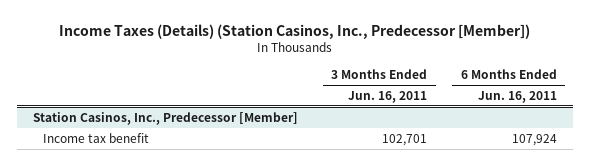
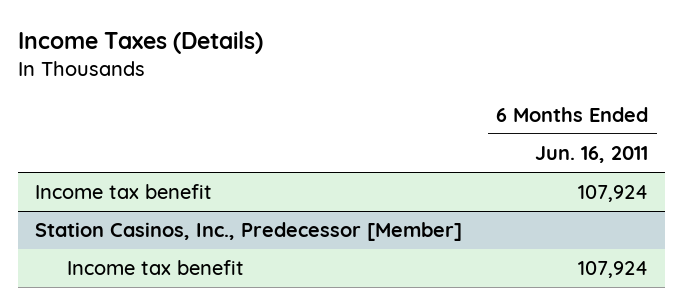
- Income Taxes (Details) (Station Casinos, Inc., Predecessor [Member])
+ Income Taxes (Details)
- | 3 Months Ended Jun. 16, 2011 | 6 Months Ended Jun. 16, 2011
+ | 6 Months Ended Jun. 16, 2011
+ Income tax benefit | 107,924

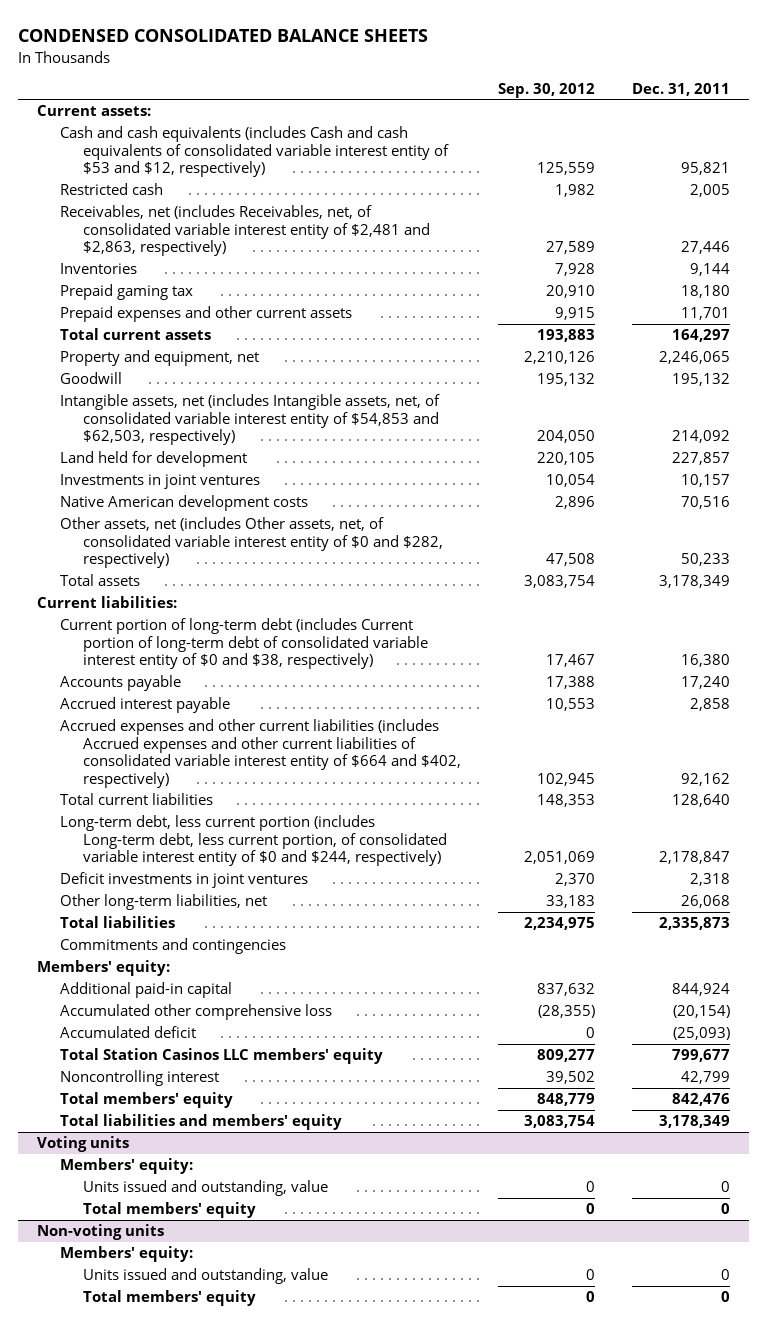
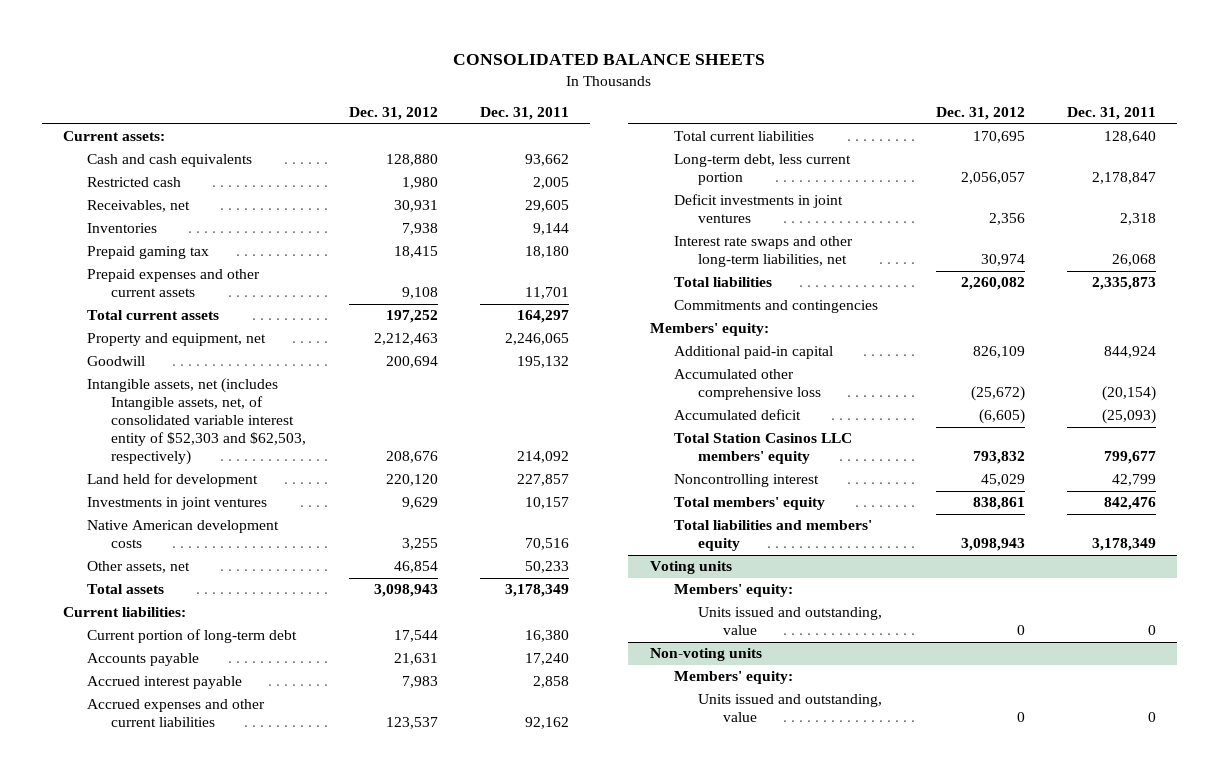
- CONDENSED CONSOLIDATED BALANCE SHEETS
+ CONSOLIDATED BALANCE SHEETS
- | Sep. 30, 2012 | Dec. 31, 2011
+ | Dec. 31, 2012 | Dec. 31, 2011
- Cash and cash equivalents (includes Cash and cash equivalents of consolidated variable interest entity of $53 and $12, respectively) | 125,559 | 95,821
+ Cash and cash equivalents | 128,880 | 93,662
- Receivables, net (includes Receivables, net, of consolidated variable interest entity of $2,481 and $2,863, respectively) | 27,589 | 27,446
+ Receivables, net | 30,931 | 29,605
- Intangible assets, net (includes Intangible assets, net, of consolidated variable interest entity of $54,853 and $62,503, respectively) | 204,050 | 214,092
+ Intangible assets, net (includes Intangible assets, net, of consolidated variable interest entity of $52,303 and $62,503, respectively) | 208,676 | 214,092
- Other assets, net (includes Other assets, net, of consolidated variable interest entity of $0 and $282, respectively) | 47,508 | 50,233
+ Other assets, net | 46,854 | 50,233
- Current portion of long-term debt (includes Current portion of long-term debt of consolidated variable interest entity of $0 and $38, respectively) | 17,467 | 16,380
+ Current portion of long-term debt | 17,544 | 16,380
- Accrued expenses and other current liabilities (includes Accrued expenses and other current liabilities of consolidated variable interest entity of $664 and $402, respectively) | 102,945 | 92,162
+ Accrued expenses and other current liabilities | 123,537 | 92,162
- Long-term debt, less current portion (includes Long-term debt, less current portion, of consolidated variable interest entity of $0 and $244, respectively) | 2,051,069 | 2,178,847
+ Long-term debt, less current portion | 2,056,057 | 2,178,847
- Other long-term liabilities, net | 33,183 | 26,068
+ Interest rate swaps and other long-term liabilities, net | 30,974 | 26,068
@ Voting units
- Total members' equity | 0 | 0
@ Non-voting units
- Total members' equity | 0 | 0

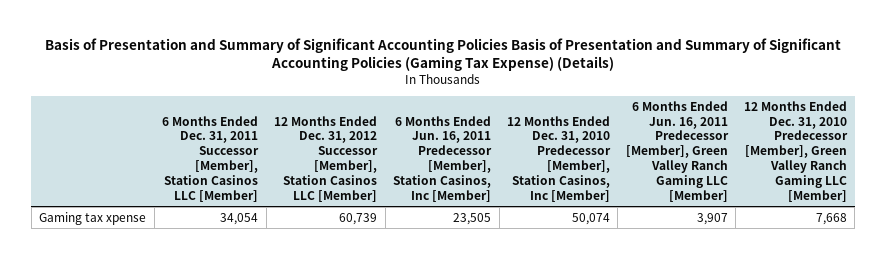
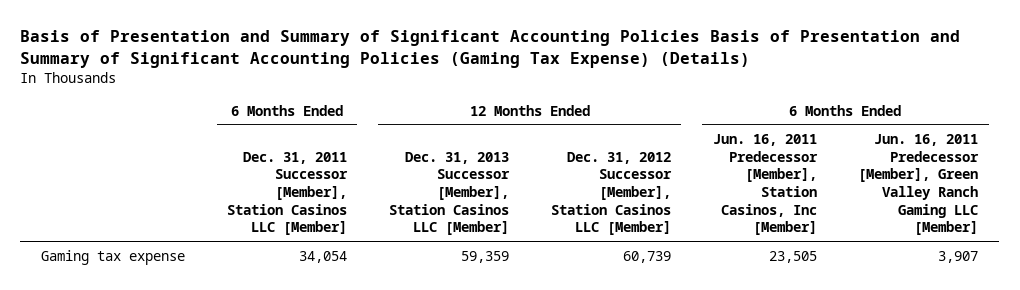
- | 6 Months Ended Dec. 31, 2011 Successor [Member], Station Casinos LLC [Member] | 12 Months Ended Dec. 31, 2012 Successor [Member], Station Casinos LLC [Member] | 6 Months Ended Jun. 16, 2011 Predecessor [Member], Station Casinos, Inc [Member] | 12 Months Ended Dec. 31, 2010 Predecessor [Member], Station Casinos, Inc [Member] | 6 Months Ended Jun. 16, 2011 Predecessor [Member], Green Valley Ranch Gaming LLC [Member] | 12 Months Ended Dec. 31, 2010 Predecessor [Member], Green Valley Ranch Gaming LLC [Member]
+ | 6 Months Ended Dec. 31, 2011 Successor [Member], Station Casinos LLC [Member] | 12 Months Ended Dec. 31, 2013 Successor [Member], Station Casinos LLC [Member] | 12 Months Ended Dec. 31, 2012 Successor [Member], Station Casinos LLC [Member] | 6 Months Ended Jun. 16, 2011 Predecessor [Member], Station Casinos, Inc [Member] | 6 Months Ended Jun. 16, 2011 Predecessor [Member], Green Valley Ranch Gaming LLC [Member]
- Gaming tax xpense | 34,054 | 60,739 | 23,505 | 50,074 | 3,907 | 7,668
+ Gaming tax expense | 34,054 | 59,359 | 60,739 | 23,505 | 3,907

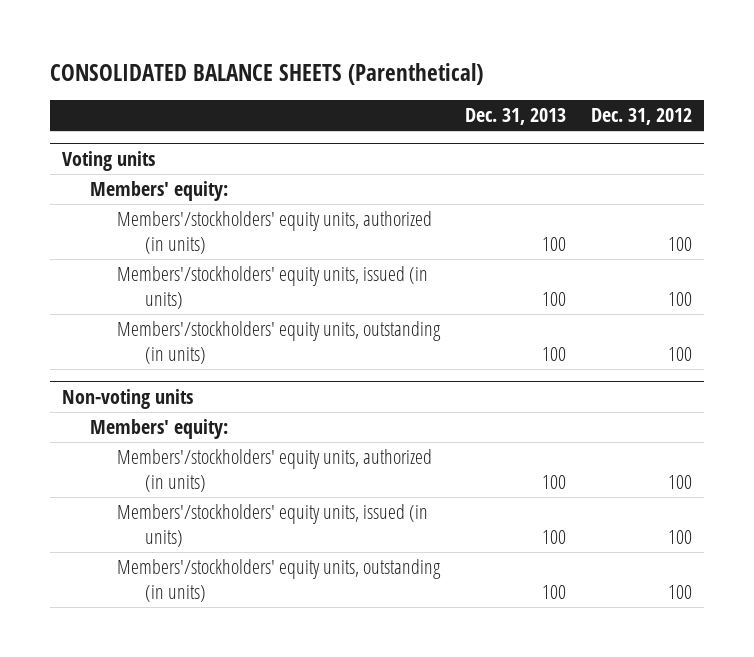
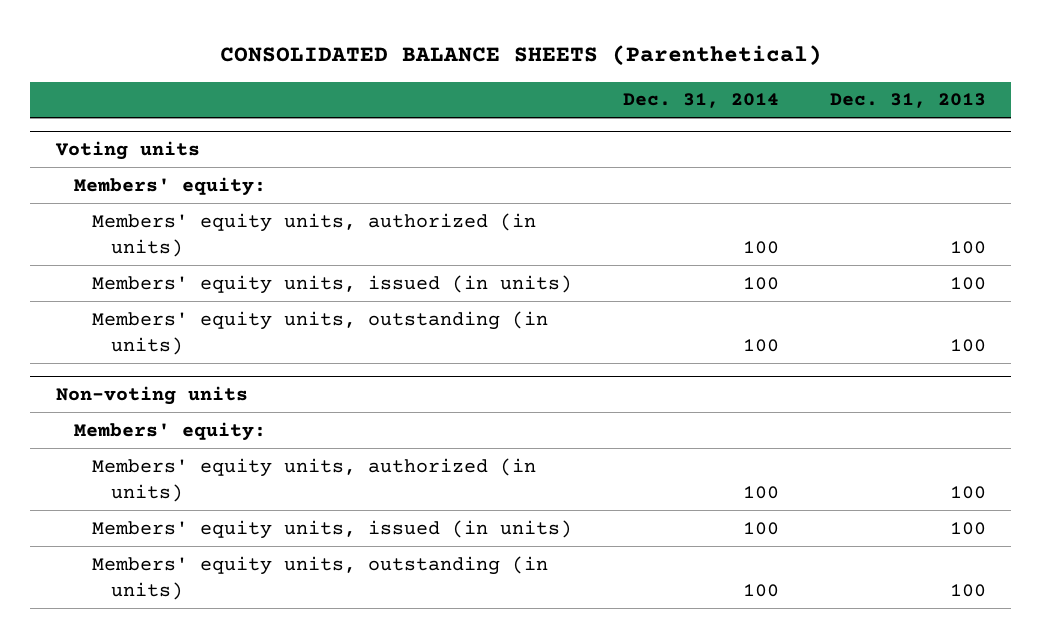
- | Dec. 31, 2013 | Dec. 31, 2012
+ | Dec. 31, 2014 | Dec. 31, 2013
@ Voting units
- Members'/stockholders' equity units, authorized (in units) | 100 | 100
- Members'/stockholders' equity units, issued (in units) | 100 | 100
- Members'/stockholders' equity units, outstanding (in units) | 100 | 100
+ Members' equity units, authorized (in units) | 100 | 100
+ Members' equity units, issued (in units) | 100 | 100
+ Members' equity units, outstanding (in units) | 100 | 100
@ Non-voting units
- Members'/stockholders' equity units, authorized (in units) | 100 | 100
- Members'/stockholders' equity units, issued (in units) | 100 | 100
- Members'/stockholders' equity units, outstanding (in units) | 100 | 100
+ Members' equity units, authorized (in units) | 100 | 100
+ Members' equity units, issued (in units) | 100 | 100
+ Members' equity units, outstanding (in units) | 100 | 100

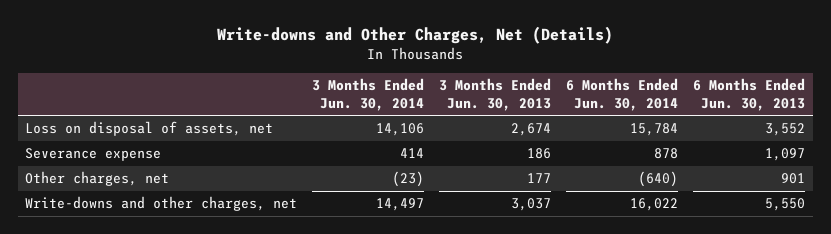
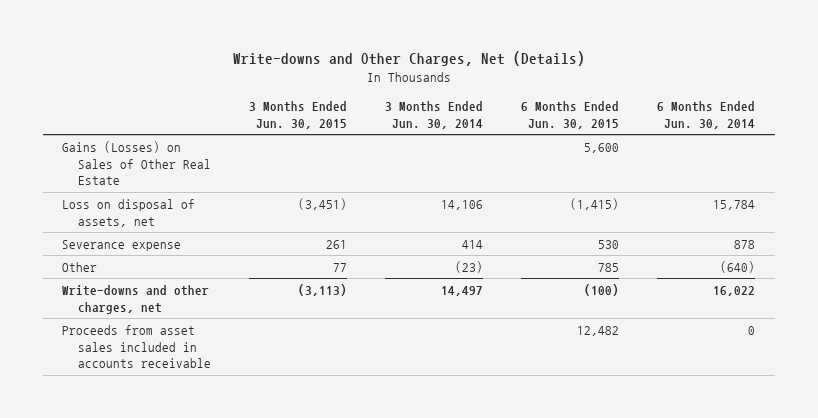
- | 3 Months Ended Jun. 30, 2014 | 3 Months Ended Jun. 30, 2013 | 6 Months Ended Jun. 30, 2014 | 6 Months Ended Jun. 30, 2013
+ | 3 Months Ended Jun. 30, 2015 | 3 Months Ended Jun. 30, 2014 | 6 Months Ended Jun. 30, 2015 | 6 Months Ended Jun. 30, 2014
+ Gains (Losses) on Sales of Other Real Estate | | | 5,600 |
- Other charges, net | (23) | 177 | (640) | 901
+ Other | 77 | (23) | 785 | (640)
+ Proceeds from asset sales included in accounts receivable | | | 12,482 | 0

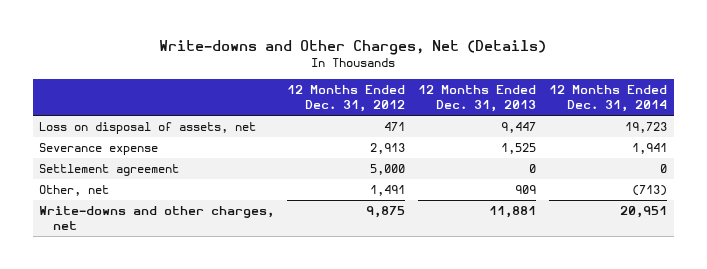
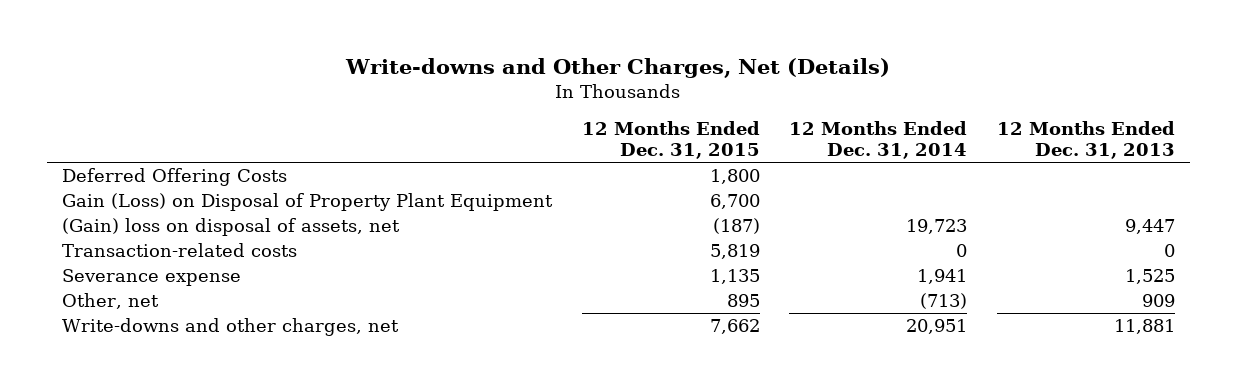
- | 12 Months Ended Dec. 31, 2012 | 12 Months Ended Dec. 31, 2013 | 12 Months Ended Dec. 31, 2014
+ | 12 Months Ended Dec. 31, 2015 | 12 Months Ended Dec. 31, 2014 | 12 Months Ended Dec. 31, 2013
- Loss on disposal of assets, net | 471 | 9,447 | 19,723
+ Deferred Offering Costs | 1,800 | |
+ Gain (Loss) on Disposal of Property Plant Equipment | 6,700 | |
+ (Gain) loss on disposal of assets, net | (187) | 19,723 | 9,447
+ Transaction-related costs | 5,819 | 0 | 0
- Settlement agreement | 5,000 | 0 | 0

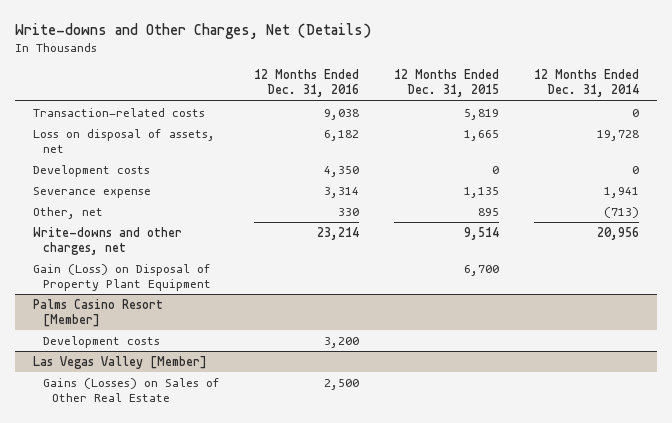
- | 12 Months Ended Dec. 31, 2015 | 12 Months Ended Dec. 31, 2014 | 12 Months Ended Dec. 31, 2013
+ | 12 Months Ended Dec. 31, 2016 | 12 Months Ended Dec. 31, 2015 | 12 Months Ended Dec. 31, 2014
- Deferred Offering Costs | 1,800 | |
- (Gain) loss on disposal of assets, net | (187) | 19,723 | 9,447
+ Loss on disposal of assets, net | 6,182 | 1,665 | 19,728
+ Development costs | 4,350 | 0 | 0
- Write-downs and other charges, net | 7,662 | 20,951 | 11,881
+ Write-downs and other charges, net | 23,214 | 9,514 | 20,956
moved down: Gain (Loss) on Disposal of Property Plant Equipment | | 6,700 |
+ Palms Casino Resort [Member]
+ Development costs | 3,200 | |
+ Las Vegas Valley [Member]
+ Gains (Losses) on Sales of Other Real Estate | 2,500 | |

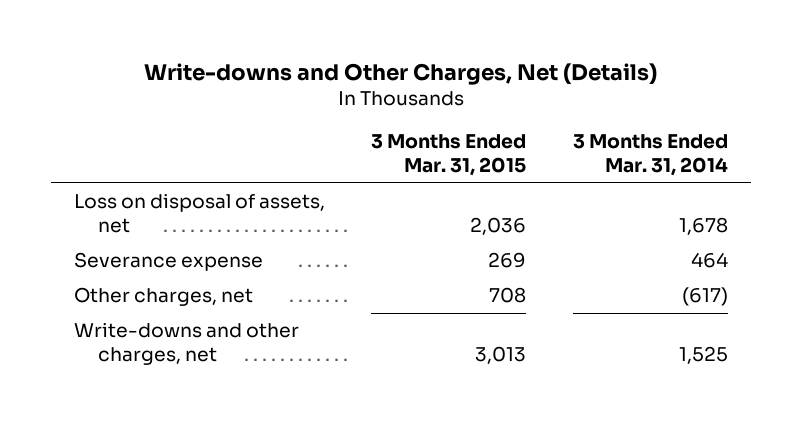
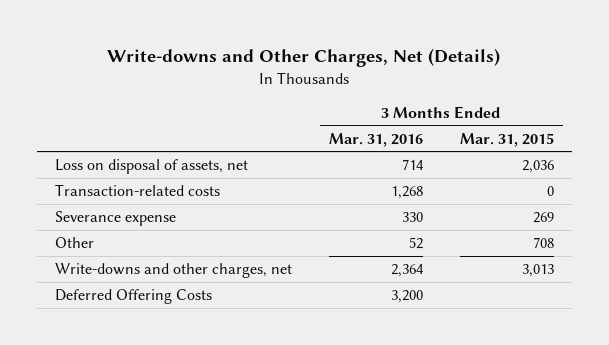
- | 3 Months Ended Mar. 31, 2015 | 3 Months Ended Mar. 31, 2014
+ | 3 Months Ended Mar. 31, 2016 | 3 Months Ended Mar. 31, 2015
+ Transaction-related costs | 1,268 | 0
- Other charges, net | 708 | (617)
+ Other | 52 | 708
+ Deferred Offering Costs | 3,200 |

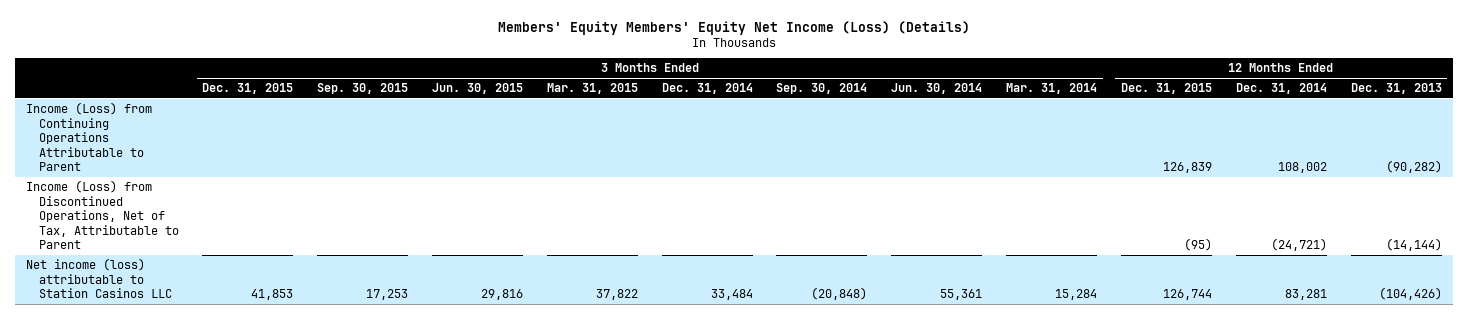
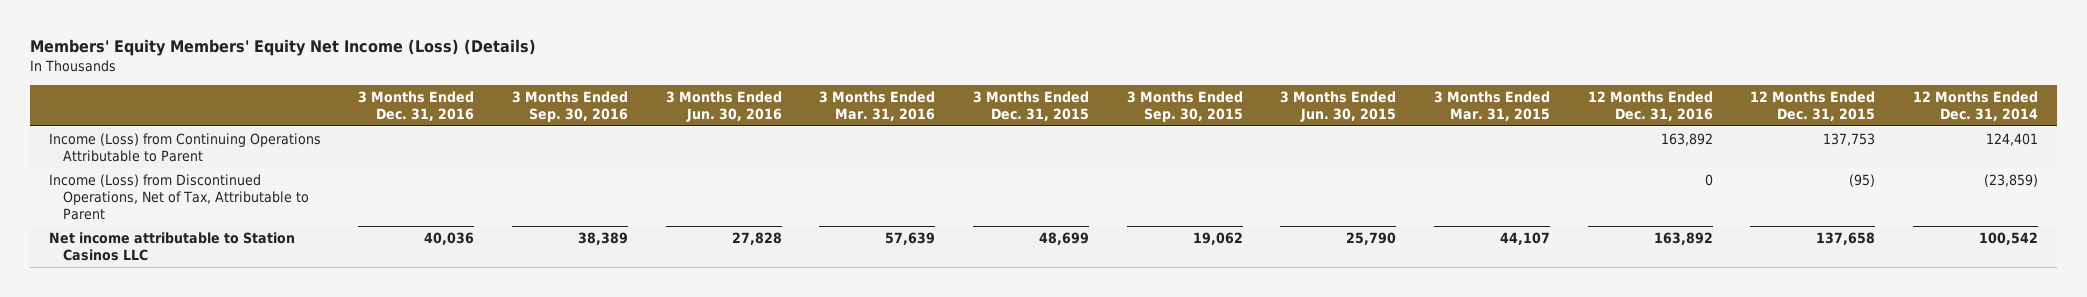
- | 3 Months Ended Dec. 31, 2015 | 3 Months Ended Sep. 30, 2015 | 3 Months Ended Jun. 30, 2015 | 3 Months Ended Mar. 31, 2015 | 3 Months Ended Dec. 31, 2014 | 3 Months Ended Sep. 30, 2014 | 3 Months Ended Jun. 30, 2014 | 3 Months Ended Mar. 31, 2014 | 12 Months Ended Dec. 31, 2015 | 12 Months Ended Dec. 31, 2014 | 12 Months Ended Dec. 31, 2013
+ | 3 Months Ended Dec. 31, 2016 | 3 Months Ended Sep. 30, 2016 | 3 Months Ended Jun. 30, 2016 | 3 Months Ended Mar. 31, 2016 | 3 Months Ended Dec. 31, 2015 | 3 Months Ended Sep. 30, 2015 | 3 Months Ended Jun. 30, 2015 | 3 Months Ended Mar. 31, 2015 | 12 Months Ended Dec. 31, 2016 | 12 Months Ended Dec. 31, 2015 | 12 Months Ended Dec. 31, 2014
- Income (Loss) from Continuing Operations Attributable to Parent | | | | | | | | | 126,839 | 108,002 | (90,282)
- Income (Loss) from Discontinued Operations, Net of Tax, Attributable to Parent | | | | | | | | | (95) | (24,721) | (14,144)
- Net income (loss) attributable to Station Casinos LLC | 41,853 | 17,253 | 29,816 | 37,822 | 33,484 | (20,848) | 55,361 | 15,284 | 126,744 | 83,281 | (104,426)
+ Income (Loss) from Continuing Operations Attributable to Parent | | | | | | | | | 163,892 | 137,753 | 124,401
+ Income (Loss) from Discontinued Operations, Net of Tax, Attributable to Parent | | | | | | | | | 0 | (95) | (23,859)
+ Net income attributable to Station Casinos LLC | 40,036 | 38,389 | 27,828 | 57,639 | 48,699 | 19,062 | 25,790 | 44,107 | 163,892 | 137,658 | 100,542

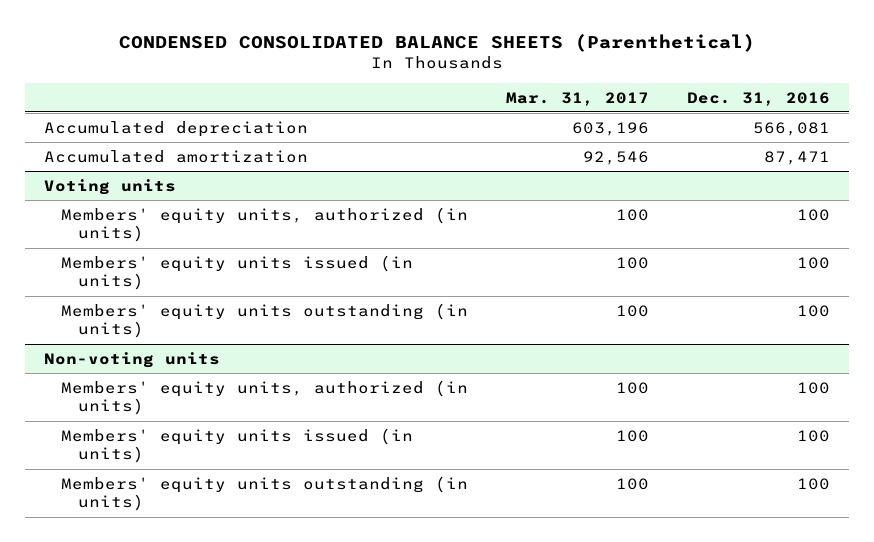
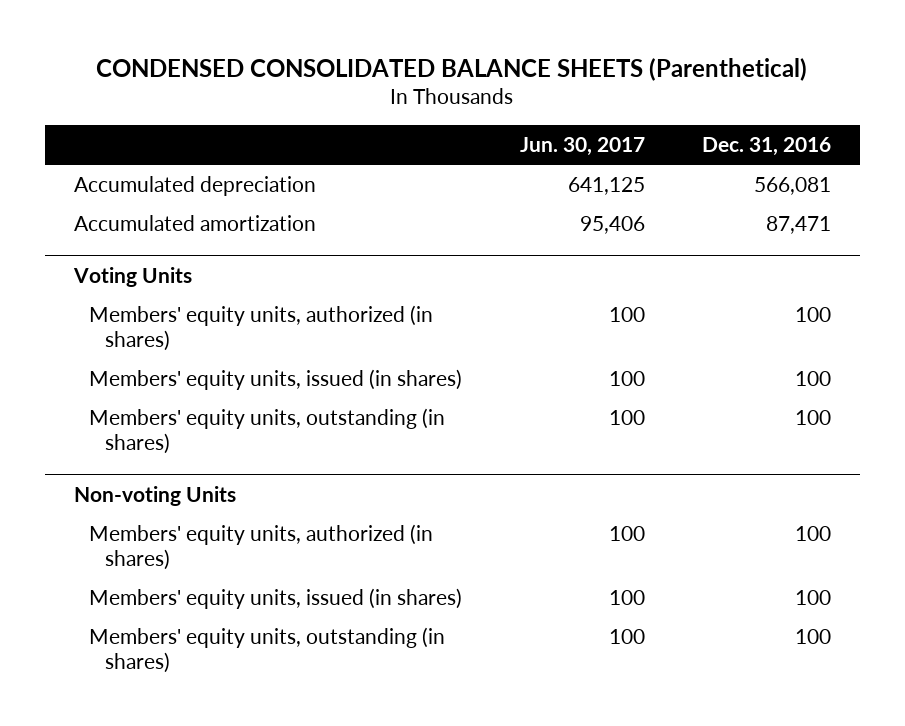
- | Mar. 31, 2017 | Dec. 31, 2016
+ | Jun. 30, 2017 | Dec. 31, 2016
- Voting units
- Members' equity units, authorized (in units) | 100 | 100
- Members' equity units issued (in units) | 100 | 100
- Members' equity units outstanding (in units) | 100 | 100
- Non-voting units
- Members' equity units, authorized (in units) | 100 | 100
- Members' equity units issued (in units) | 100 | 100
- Members' equity units outstanding (in units) | 100 | 100
+ Voting Units
+ Members' equity units, authorized (in shares) | 100 | 100
+ Members' equity units, issued (in shares) | 100 | 100
+ Members' equity units, outstanding (in shares) | 100 | 100
+ Non-voting Units
+ Members' equity units, authorized (in shares) | 100 | 100
+ Members' equity units, issued (in shares) | 100 | 100
+ Members' equity units, outstanding (in shares) | 100 | 100

